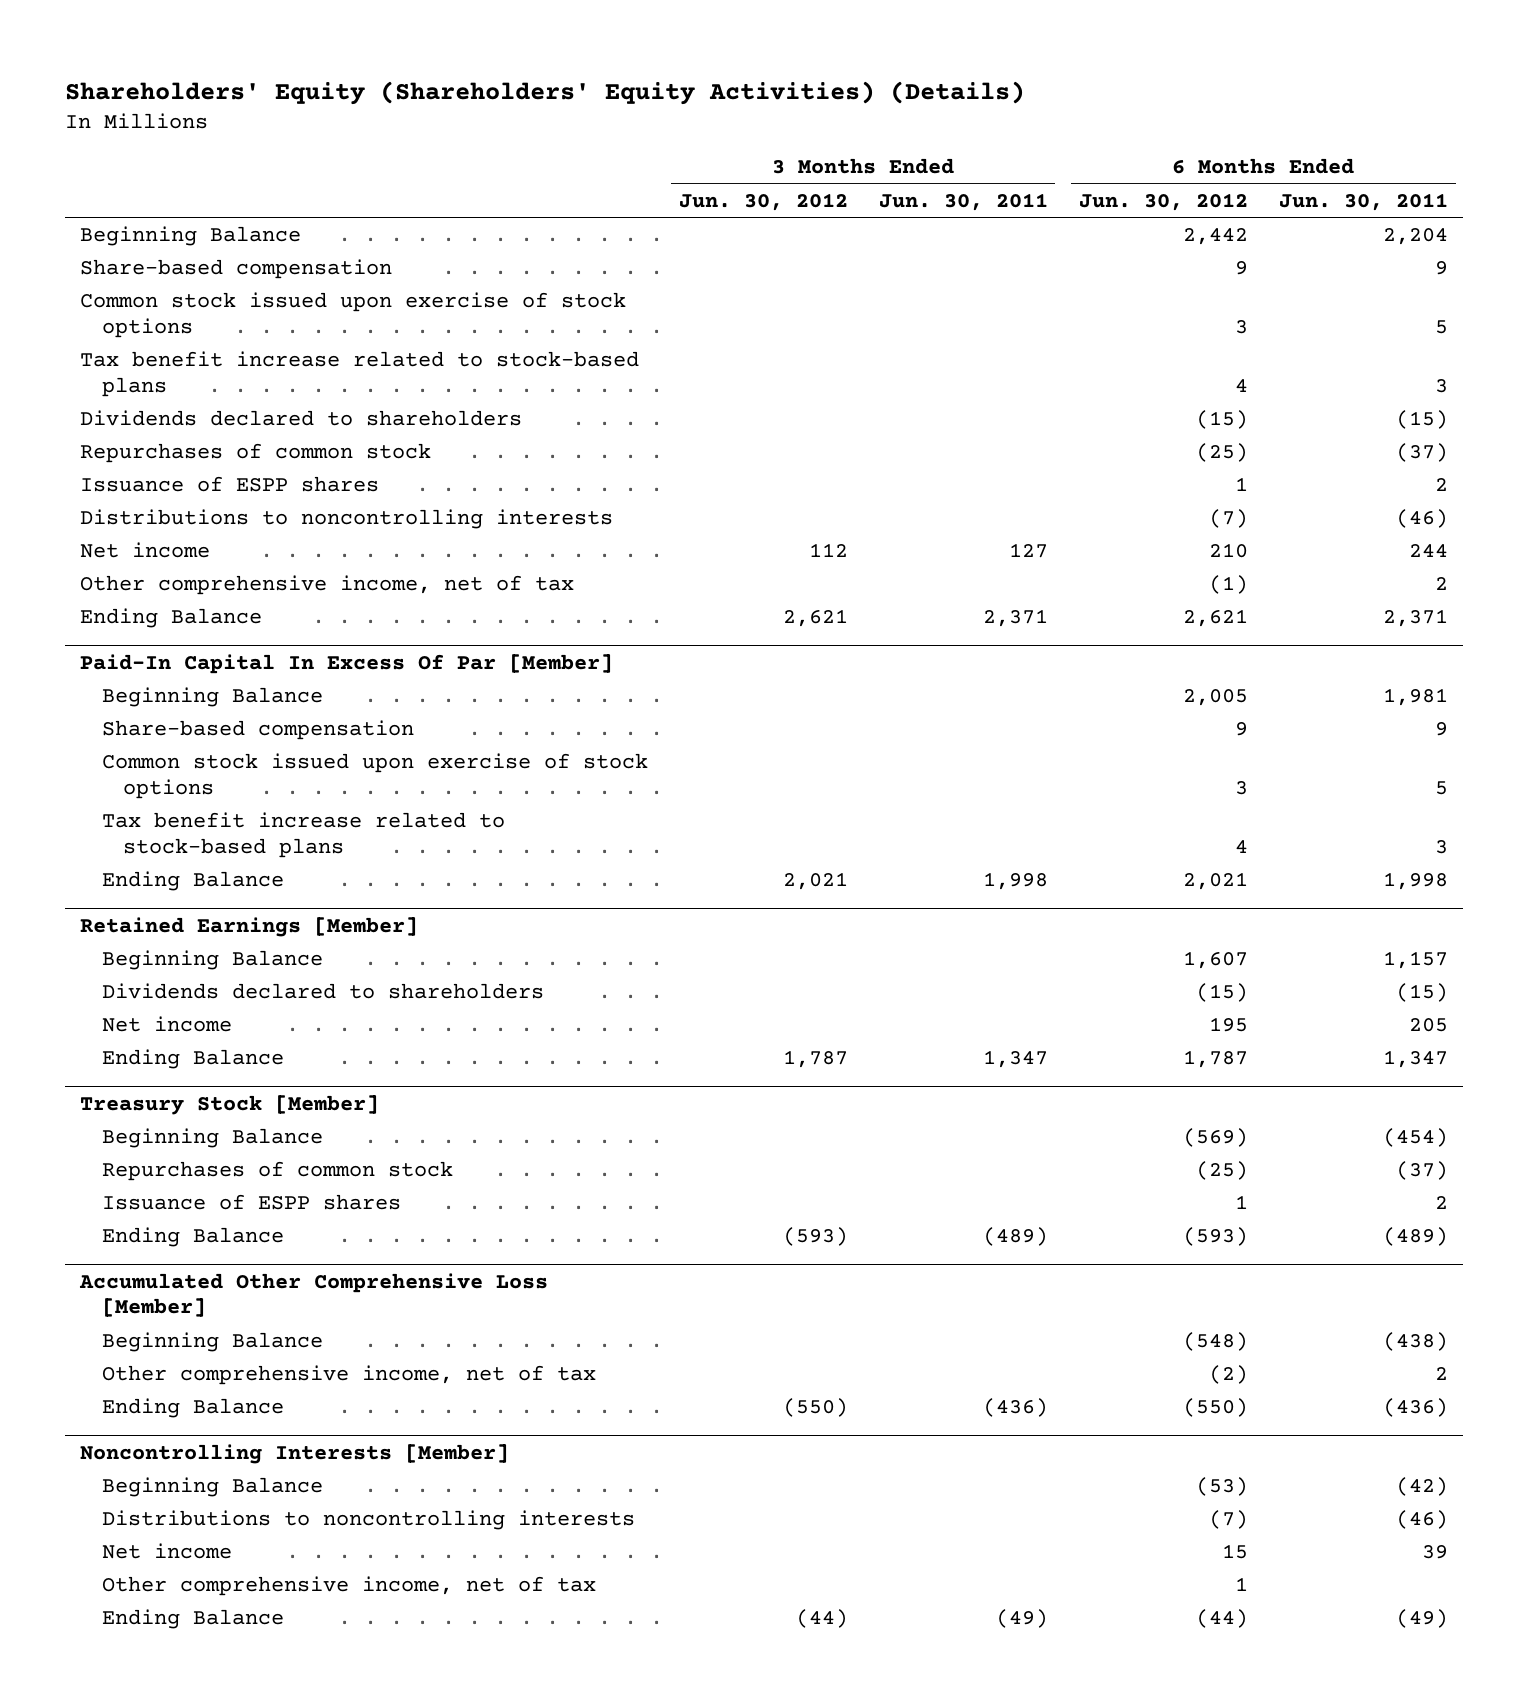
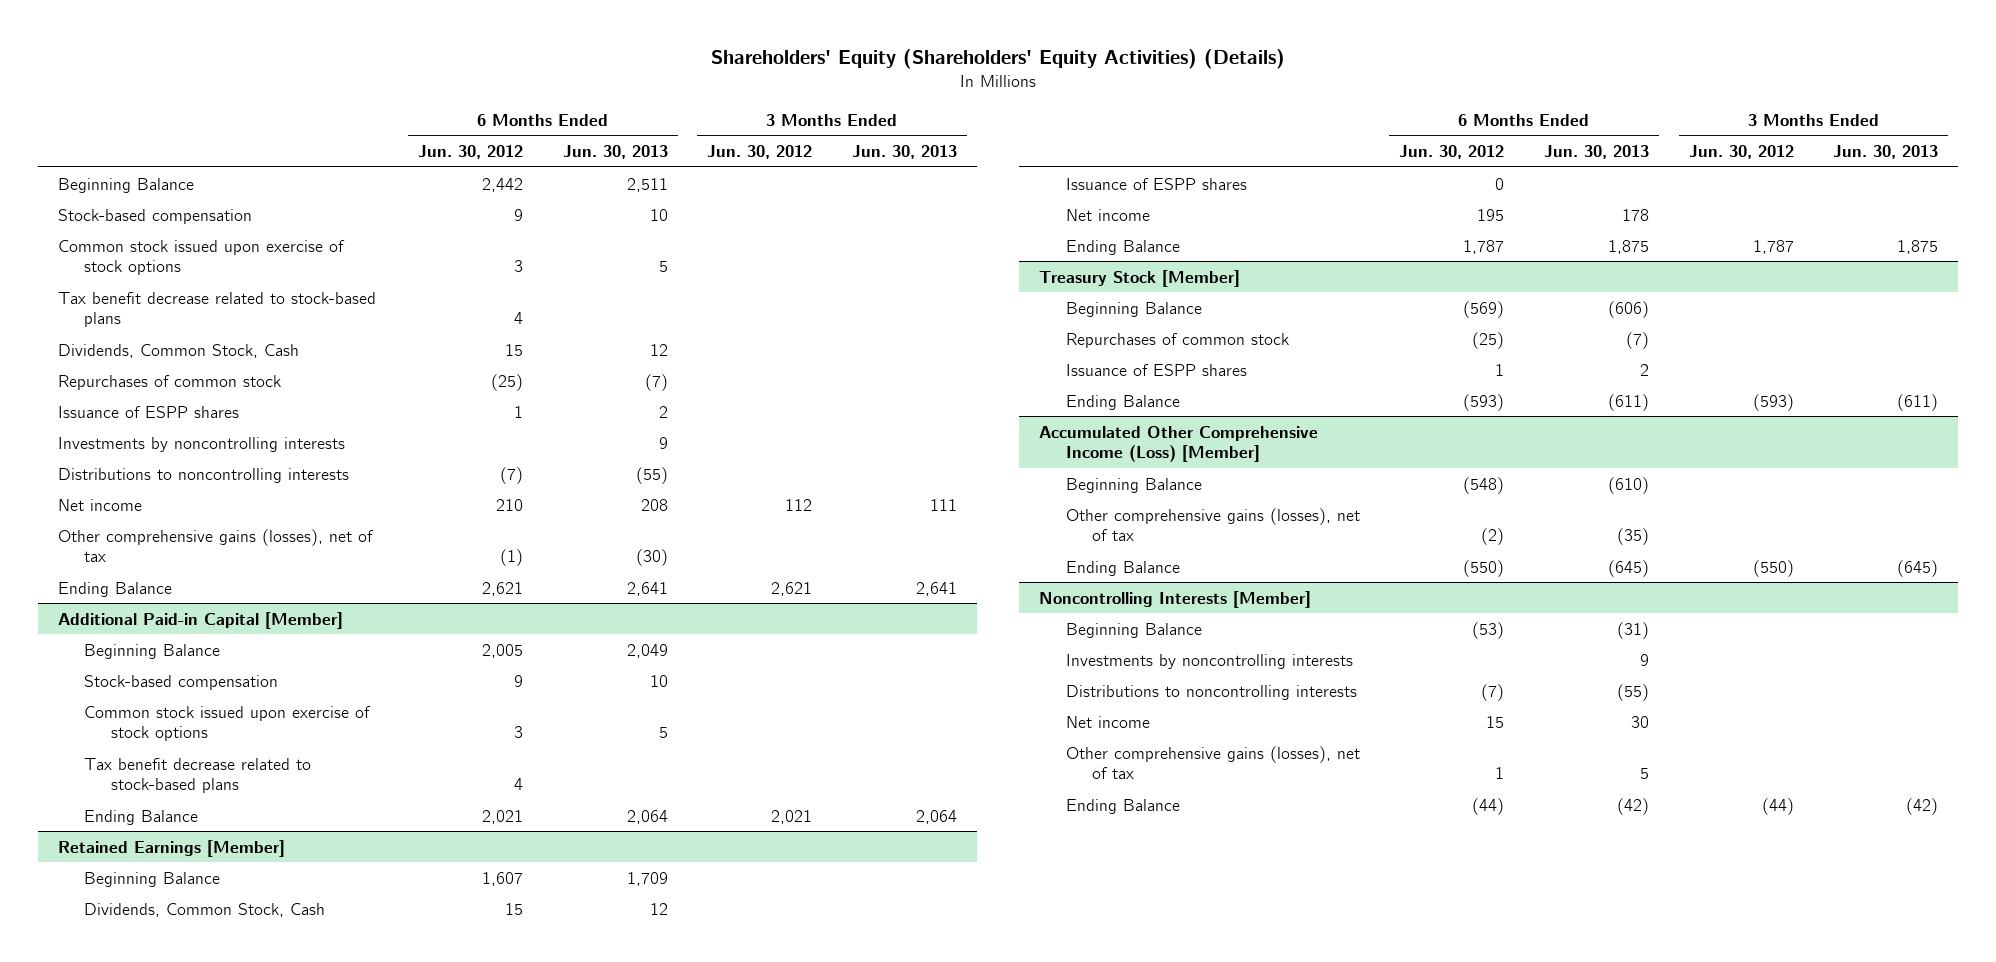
- | 3 Months Ended Jun. 30, 2012 | 3 Months Ended Jun. 30, 2011 | 6 Months Ended Jun. 30, 2012 | 6 Months Ended Jun. 30, 2011
+ | 6 Months Ended Jun. 30, 2012 | 6 Months Ended Jun. 30, 2013 | 3 Months Ended Jun. 30, 2012 | 3 Months Ended Jun. 30, 2013
- Share-based compensation | | | 9 | 9
+ Stock-based compensation | 9 | 10 | |
- Tax benefit increase related to stock-based plans | | | 4 | 3
- Dividends declared to shareholders | | | (15) | (15)
+ Tax benefit decrease related to stock-based plans | 4 | | |
+ Dividends, Common Stock, Cash | 15 | 12 | |
+ Investments by noncontrolling interests | | 9 | |
- Other comprehensive income, net of tax | | | (1) | 2
+ Other comprehensive gains (losses), net of tax | (1) | (30) | |
- Paid-In Capital In Excess Of Par [Member]
+ Additional Paid-in Capital [Member]
- Share-based compensation | | | 9 | 9
+ Stock-based compensation | 9 | 10 | |
- Tax benefit increase related to stock-based plans | | | 4 | 3
+ Tax benefit decrease related to stock-based plans | 4 | | |
@ Retained Earnings [Member]
- Dividends declared to shareholders | | | (15) | (15)
+ Dividends, Common Stock, Cash | 15 | 12 | |
+ Issuance of ESPP shares | 0 | | |
- Accumulated Other Comprehensive Loss [Member]
+ Accumulated Other Comprehensive Income (Loss) [Member]
- Other comprehensive income, net of tax | | | (2) | 2
+ Other comprehensive gains (losses), net of tax | (2) | (35) | |
@ Noncontrolling Interests [Member]
+ Investments by noncontrolling interests | | 9 | |
- Other comprehensive income, net of tax | | | 1 |
+ Other comprehensive gains (losses), net of tax | 1 | 5 | |

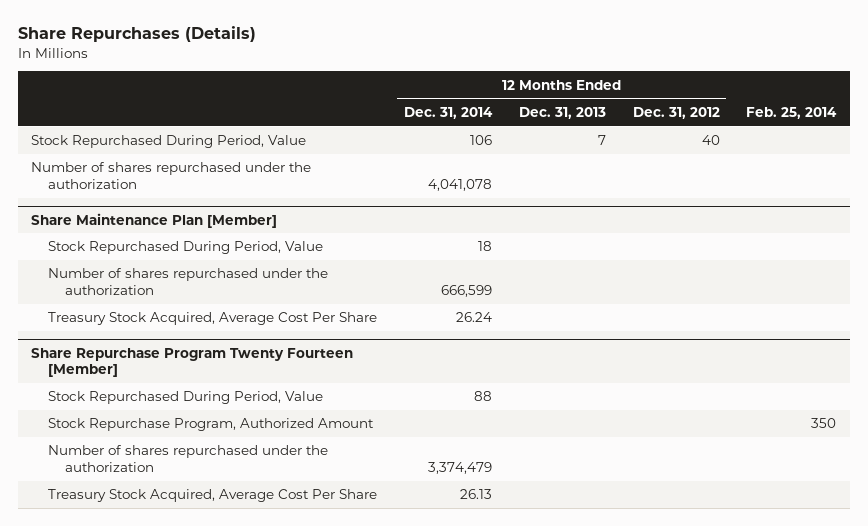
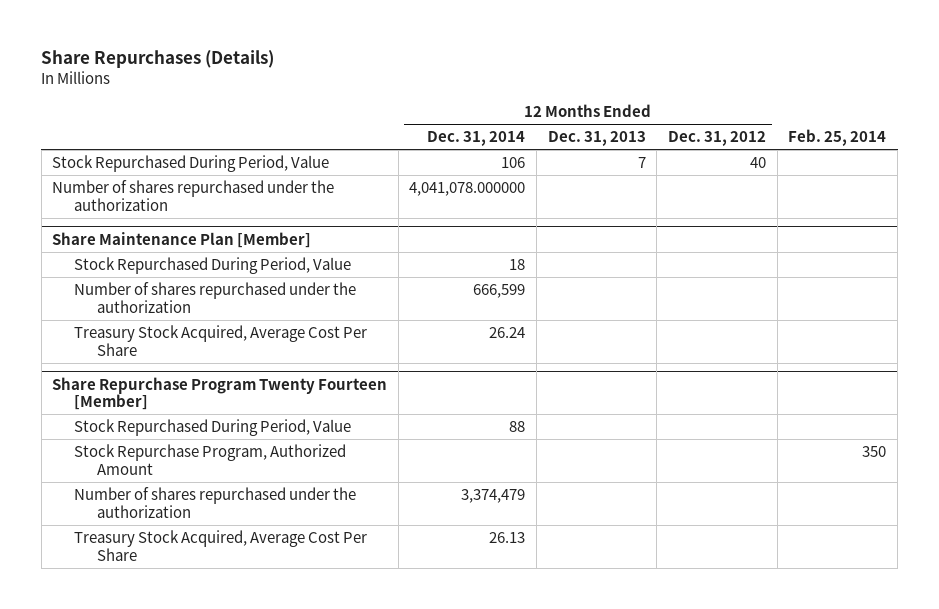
- Number of shares repurchased under the authorization | 4,041,078 | | |
+ Number of shares repurchased under the authorization | 4,041,078.000000 | | |

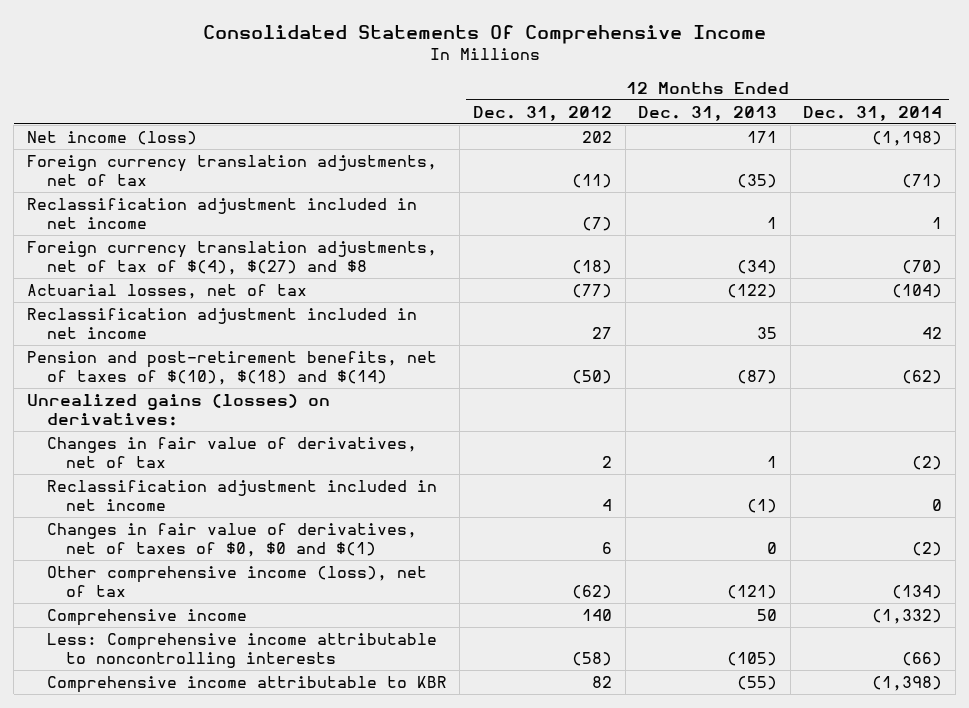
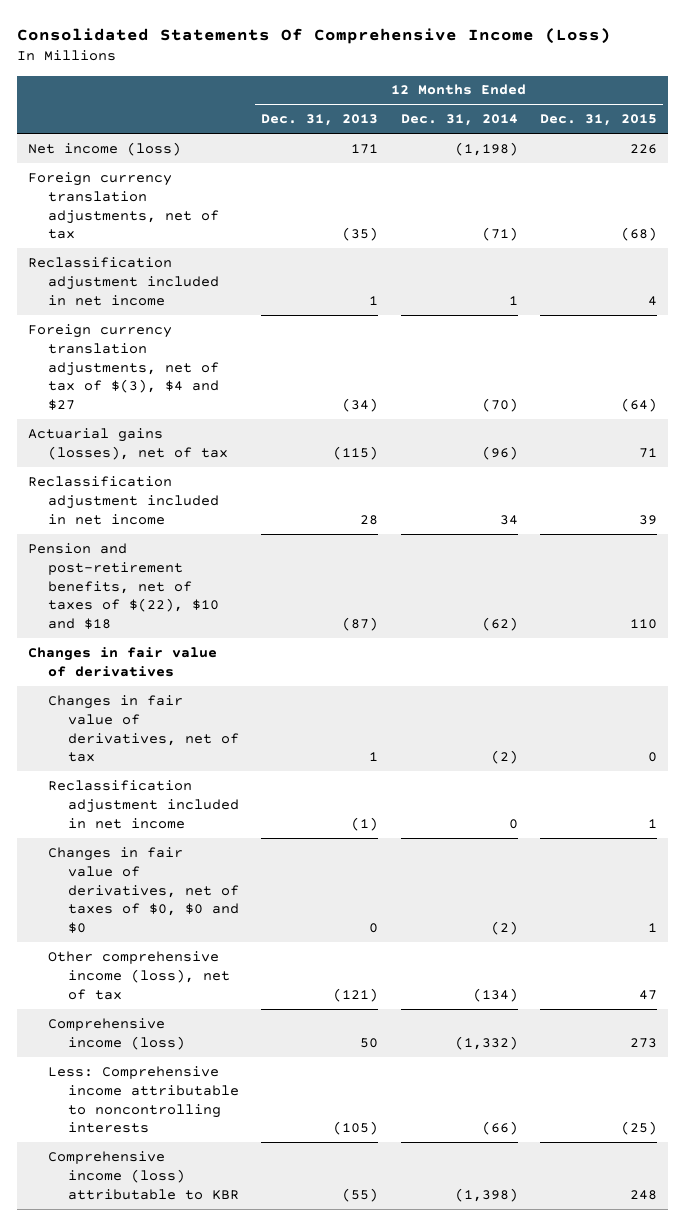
- Consolidated Statements Of Comprehensive Income
+ Consolidated Statements Of Comprehensive Income (Loss)
- | 12 Months Ended Dec. 31, 2012 | 12 Months Ended Dec. 31, 2013 | 12 Months Ended Dec. 31, 2014
+ | 12 Months Ended Dec. 31, 2013 | 12 Months Ended Dec. 31, 2014 | 12 Months Ended Dec. 31, 2015
- Foreign currency translation adjustments, net of tax of $(4), $(27) and $8 | (18) | (34) | (70)
- Actuarial losses, net of tax | (77) | (122) | (104)
- Reclassification adjustment included in net income | 27 | 35 | 42
- Pension and post-retirement benefits, net of taxes of $(10), $(18) and $(14) | (50) | (87) | (62)
- Unrealized gains (losses) on derivatives:
+ Foreign currency translation adjustments, net of tax of $(3), $4 and $27 | (34) | (70) | (64)
+ Actuarial gains (losses), net of tax | (115) | (96) | 71
+ Reclassification adjustment included in net income | 28 | 34 | 39
+ Pension and post-retirement benefits, net of taxes of $(22), $10 and $18 | (87) | (62) | 110
+ Changes in fair value of derivatives
- Changes in fair value of derivatives, net of taxes of $0, $0 and $(1) | 6 | 0 | (2)
+ Changes in fair value of derivatives, net of taxes of $0, $0 and $0 | 0 | (2) | 1
- Comprehensive income | 140 | 50 | (1,332)
+ Comprehensive income (loss) | 50 | (1,332) | 273
- Comprehensive income attributable to KBR | 82 | (55) | (1,398)
+ Comprehensive income (loss) attributable to KBR | (55) | (1,398) | 248

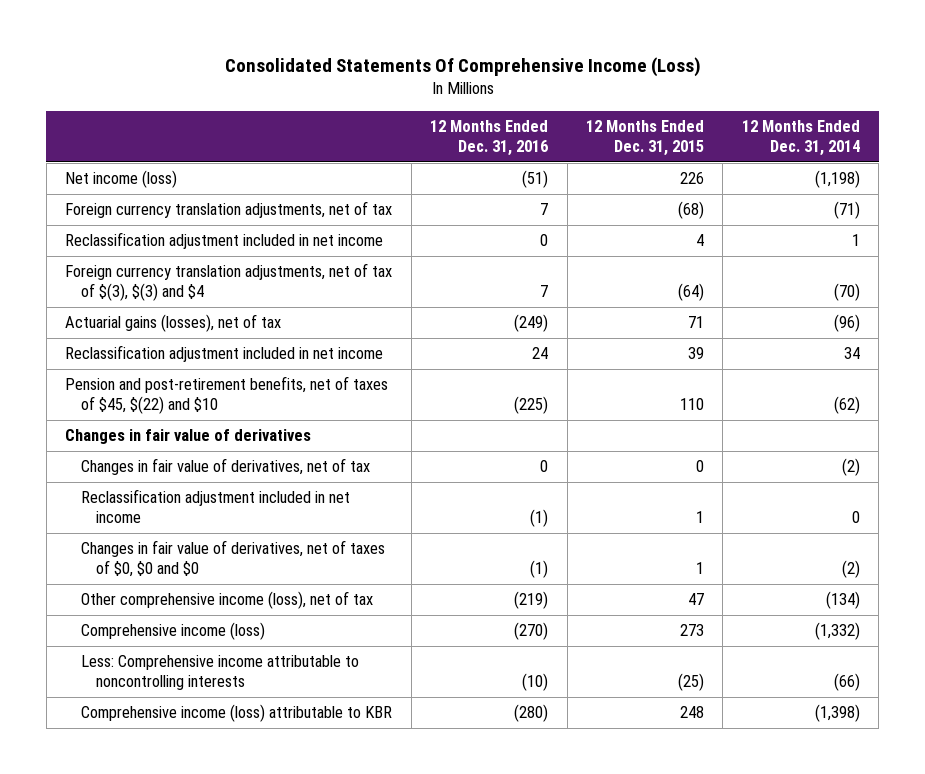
- | 12 Months Ended Dec. 31, 2013 | 12 Months Ended Dec. 31, 2014 | 12 Months Ended Dec. 31, 2015
+ | 12 Months Ended Dec. 31, 2016 | 12 Months Ended Dec. 31, 2015 | 12 Months Ended Dec. 31, 2014
- Foreign currency translation adjustments, net of tax of $(3), $4 and $27 | (34) | (70) | (64)
+ Foreign currency translation adjustments, net of tax of $(3), $(3) and $4 | 7 | (64) | (70)
- Pension and post-retirement benefits, net of taxes of $(22), $10 and $18 | (87) | (62) | 110
+ Pension and post-retirement benefits, net of taxes of $45, $(22) and $10 | (225) | 110 | (62)

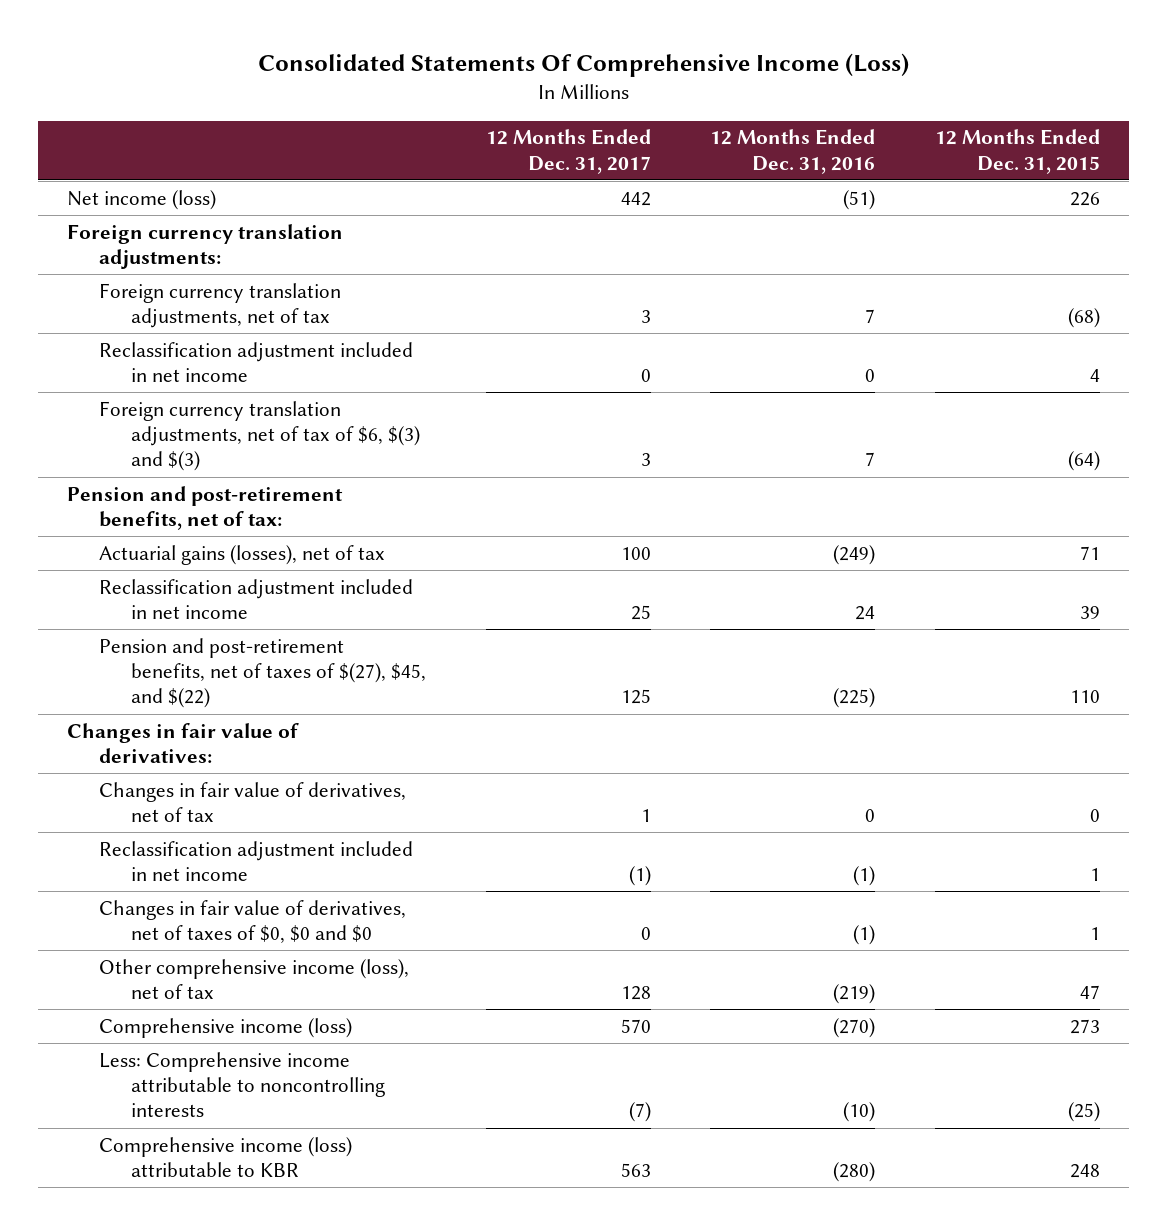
- | 12 Months Ended Dec. 31, 2016 | 12 Months Ended Dec. 31, 2015 | 12 Months Ended Dec. 31, 2014
+ | 12 Months Ended Dec. 31, 2017 | 12 Months Ended Dec. 31, 2016 | 12 Months Ended Dec. 31, 2015
+ Foreign currency translation adjustments:
- Foreign currency translation adjustments, net of tax of $(3), $(3) and $4 | 7 | (64) | (70)
+ Foreign currency translation adjustments, net of tax of $6, $(3) and $(3) | 3 | 7 | (64)
+ Pension and post-retirement benefits, net of tax:
- Pension and post-retirement benefits, net of taxes of $45, $(22) and $10 | (225) | 110 | (62)
- Changes in fair value of derivatives
+ Pension and post-retirement benefits, net of taxes of $(27), $45, and $(22) | 125 | (225) | 110
+ Changes in fair value of derivatives:

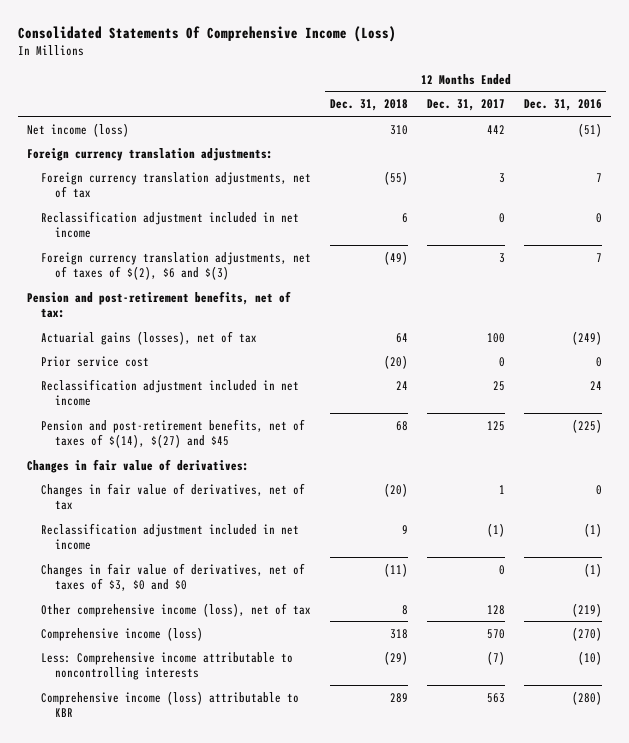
- | 12 Months Ended Dec. 31, 2017 | 12 Months Ended Dec. 31, 2016 | 12 Months Ended Dec. 31, 2015
+ | 12 Months Ended Dec. 31, 2018 | 12 Months Ended Dec. 31, 2017 | 12 Months Ended Dec. 31, 2016
- Foreign currency translation adjustments, net of tax of $6, $(3) and $(3) | 3 | 7 | (64)
+ Foreign currency translation adjustments, net of taxes of $(2), $6 and $(3) | (49) | 3 | 7
+ Prior service cost | (20) | 0 | 0
- Pension and post-retirement benefits, net of taxes of $(27), $45, and $(22) | 125 | (225) | 110
+ Pension and post-retirement benefits, net of taxes of $(14), $(27) and $45 | 68 | 125 | (225)
- Changes in fair value of derivatives, net of taxes of $0, $0 and $0 | 0 | (1) | 1
+ Changes in fair value of derivatives, net of taxes of $3, $0 and $0 | (11) | 0 | (1)

